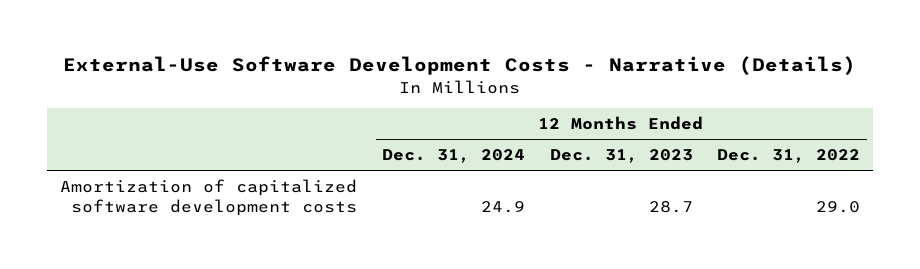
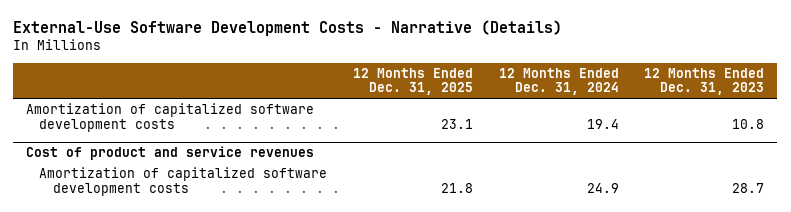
- | 12 Months Ended Dec. 31, 2024 | 12 Months Ended Dec. 31, 2023 | 12 Months Ended Dec. 31, 2022
+ | 12 Months Ended Dec. 31, 2025 | 12 Months Ended Dec. 31, 2024 | 12 Months Ended Dec. 31, 2023
+ Amortization of capitalized software development costs | 23.1 | 19.4 | 10.8
+ Cost of product and service revenues

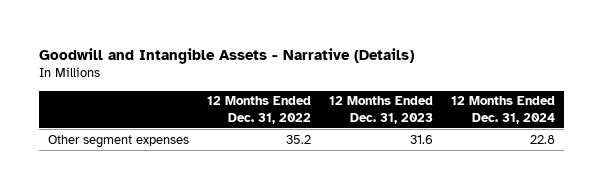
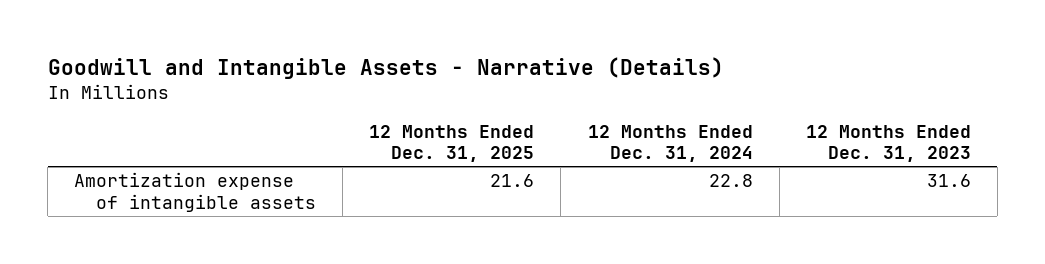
- | 12 Months Ended Dec. 31, 2022 | 12 Months Ended Dec. 31, 2023 | 12 Months Ended Dec. 31, 2024
+ | 12 Months Ended Dec. 31, 2025 | 12 Months Ended Dec. 31, 2024 | 12 Months Ended Dec. 31, 2023
- Other segment expenses | 35.2 | 31.6 | 22.8
+ Amortization expense of intangible assets | 21.6 | 22.8 | 31.6

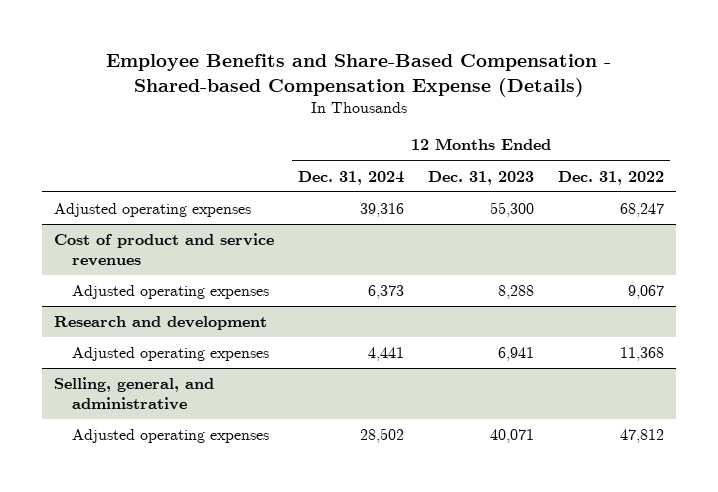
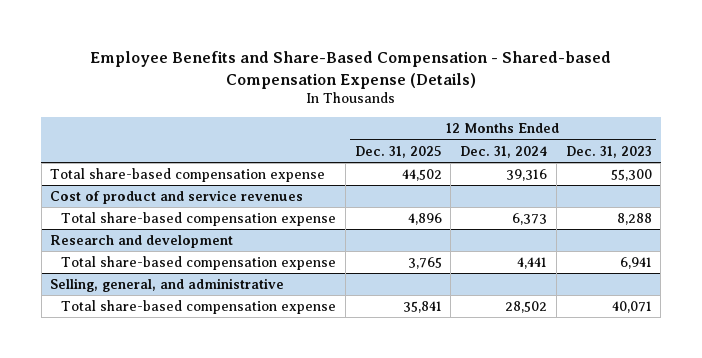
- | 12 Months Ended Dec. 31, 2024 | 12 Months Ended Dec. 31, 2023 | 12 Months Ended Dec. 31, 2022
+ | 12 Months Ended Dec. 31, 2025 | 12 Months Ended Dec. 31, 2024 | 12 Months Ended Dec. 31, 2023
- Adjusted operating expenses | 39,316 | 55,300 | 68,247
+ Total share-based compensation expense | 44,502 | 39,316 | 55,300
@ Cost of product and service revenues
- Adjusted operating expenses | 6,373 | 8,288 | 9,067
+ Total share-based compensation expense | 4,896 | 6,373 | 8,288
@ Research and development
- Adjusted operating expenses | 4,441 | 6,941 | 11,368
+ Total share-based compensation expense | 3,765 | 4,441 | 6,941
@ Selling, general, and administrative
- Adjusted operating expenses | 28,502 | 40,071 | 47,812
+ Total share-based compensation expense | 35,841 | 28,502 | 40,071

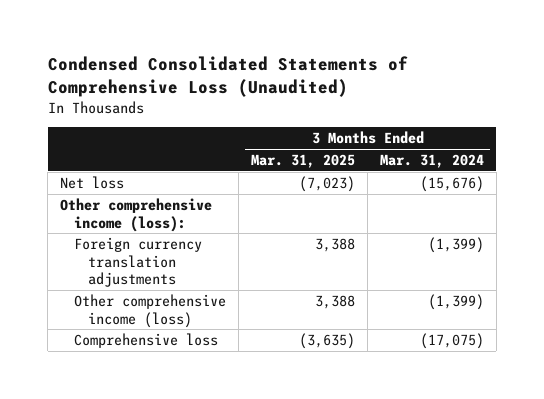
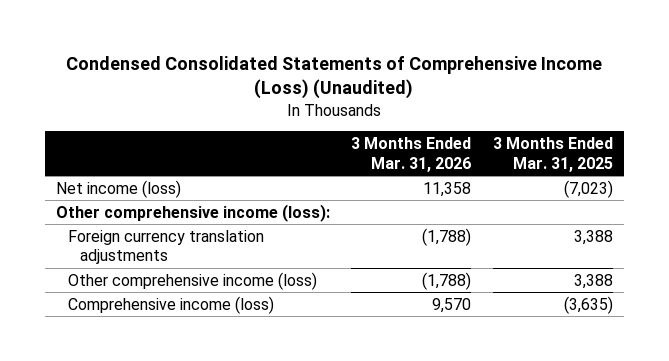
- Condensed Consolidated Statements of Comprehensive Loss (Unaudited)
+ Condensed Consolidated Statements of Comprehensive Income (Loss) (Unaudited)
- | 3 Months Ended Mar. 31, 2025 | 3 Months Ended Mar. 31, 2024
+ | 3 Months Ended Mar. 31, 2026 | 3 Months Ended Mar. 31, 2025
- Net loss | (7,023) | (15,676)
+ Net income (loss) | 11,358 | (7,023)
- Comprehensive loss | (3,635) | (17,075)
+ Comprehensive income (loss) | 9,570 | (3,635)

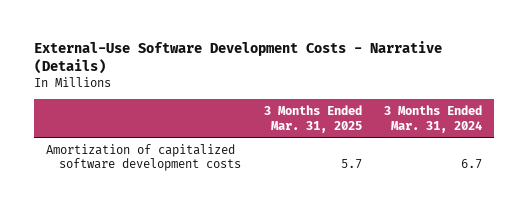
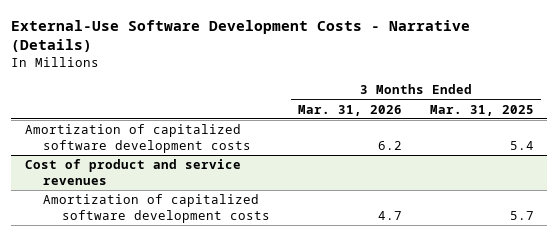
- | 3 Months Ended Mar. 31, 2025 | 3 Months Ended Mar. 31, 2024
+ | 3 Months Ended Mar. 31, 2026 | 3 Months Ended Mar. 31, 2025
+ Amortization of capitalized software development costs | 6.2 | 5.4
+ Cost of product and service revenues

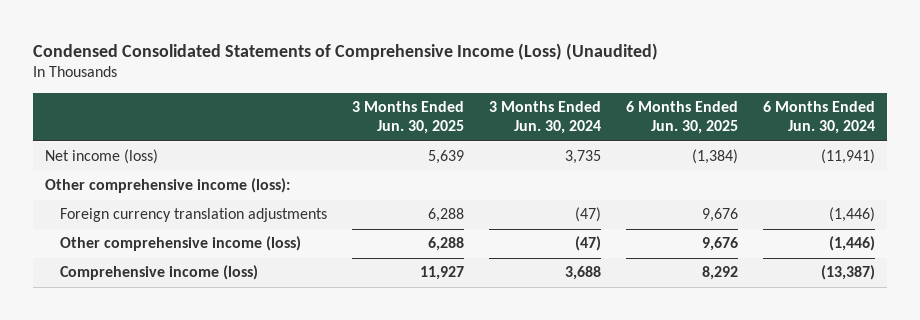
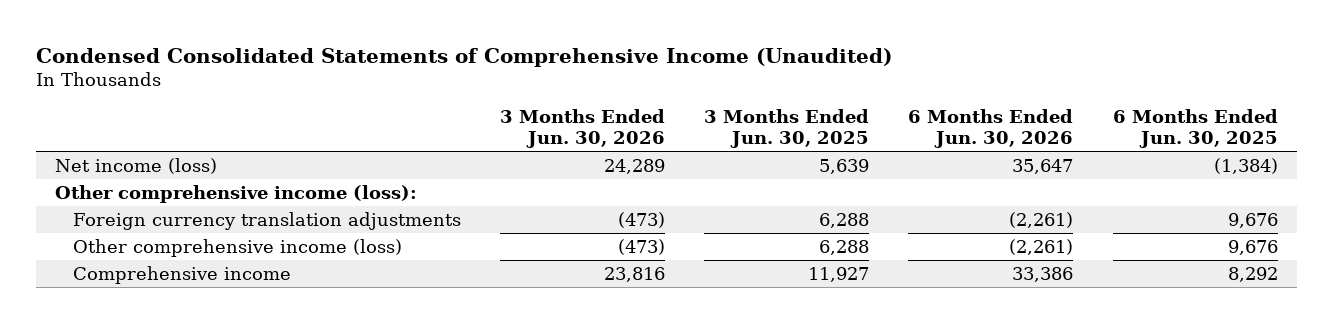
- Condensed Consolidated Statements of Comprehensive Income (Loss) (Unaudited)
+ Condensed Consolidated Statements of Comprehensive Income (Unaudited)
- | 3 Months Ended Jun. 30, 2025 | 3 Months Ended Jun. 30, 2024 | 6 Months Ended Jun. 30, 2025 | 6 Months Ended Jun. 30, 2024
+ | 3 Months Ended Jun. 30, 2026 | 3 Months Ended Jun. 30, 2025 | 6 Months Ended Jun. 30, 2026 | 6 Months Ended Jun. 30, 2025
- Comprehensive income (loss) | 11,927 | 3,688 | 8,292 | (13,387)
+ Comprehensive income | 23,816 | 11,927 | 33,386 | 8,292

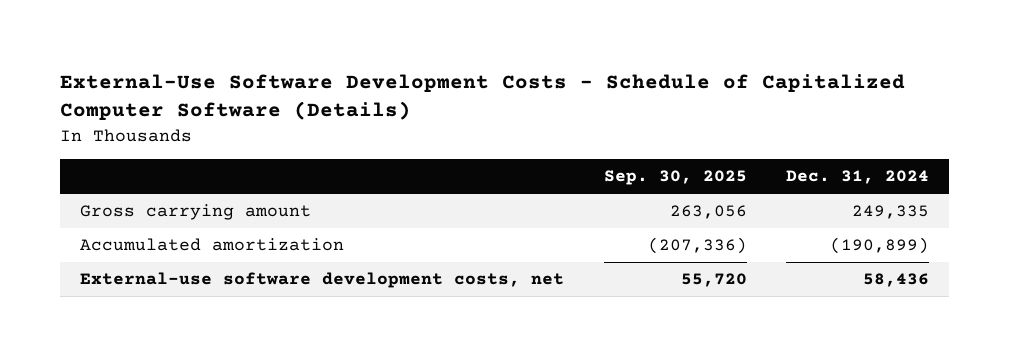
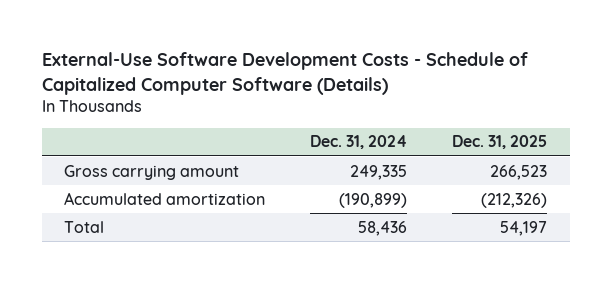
- | Sep. 30, 2025 | Dec. 31, 2024
+ | Dec. 31, 2024 | Dec. 31, 2025
- External-use software development costs, net | 55,720 | 58,436
+ Total | 58,436 | 54,197

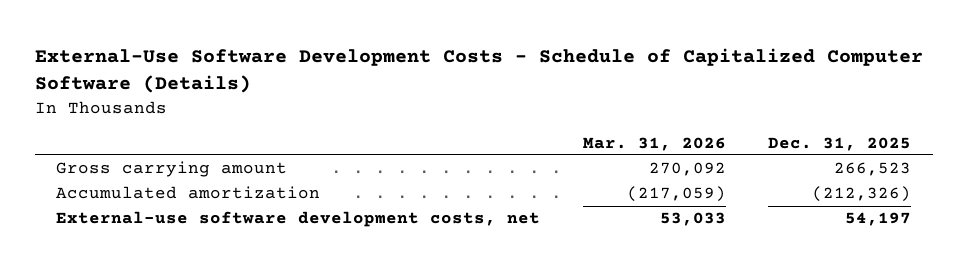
- | Dec. 31, 2024 | Dec. 31, 2025
+ | Mar. 31, 2026 | Dec. 31, 2025
- Total | 58,436 | 54,197
+ External-use software development costs, net | 53,033 | 54,197

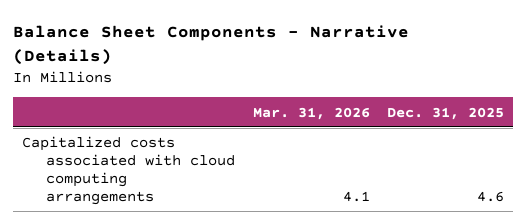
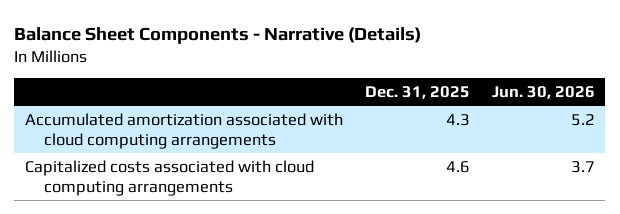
- | Mar. 31, 2026 | Dec. 31, 2025
+ | Dec. 31, 2025 | Jun. 30, 2026
+ Accumulated amortization associated with cloud computing arrangements | 4.3 | 5.2

